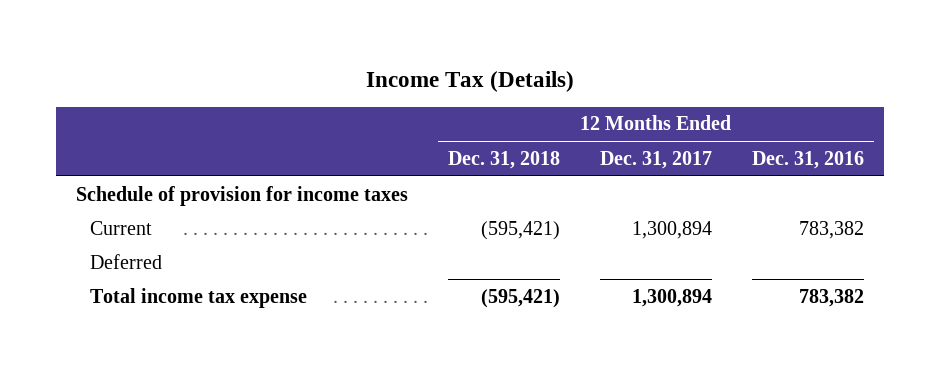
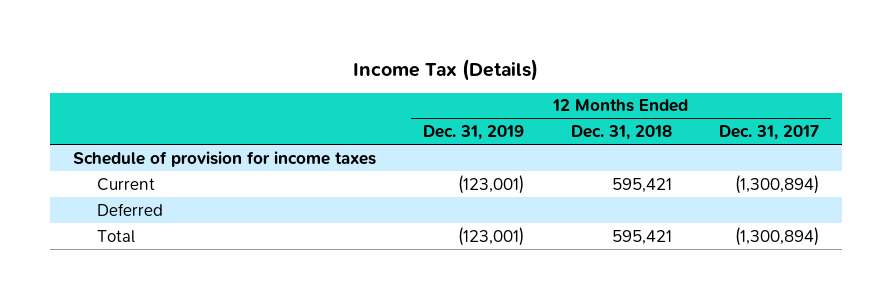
- | 12 Months Ended Dec. 31, 2018 | 12 Months Ended Dec. 31, 2017 | 12 Months Ended Dec. 31, 2016
+ | 12 Months Ended Dec. 31, 2019 | 12 Months Ended Dec. 31, 2018 | 12 Months Ended Dec. 31, 2017
- Current | (595,421) | 1,300,894 | 783,382
+ Current | (123,001) | 595,421 | (1,300,894)
- Total income tax expense | (595,421) | 1,300,894 | 783,382
+ Total | (123,001) | 595,421 | (1,300,894)

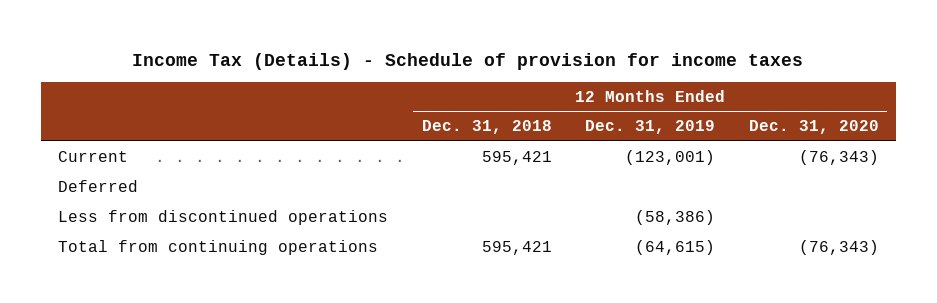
- Income Tax (Details)
+ Income Tax (Details) - Schedule of provision for income taxes
- | 12 Months Ended Dec. 31, 2019 | 12 Months Ended Dec. 31, 2018 | 12 Months Ended Dec. 31, 2017
+ | 12 Months Ended Dec. 31, 2018 | 12 Months Ended Dec. 31, 2019 | 12 Months Ended Dec. 31, 2020
- Schedule of provision for income taxes
- Total | (123,001) | 595,421 | (1,300,894)
+ Less from discontinued operations | | (58,386) |
+ Total from continuing operations | 595,421 | (64,615) | (76,343)

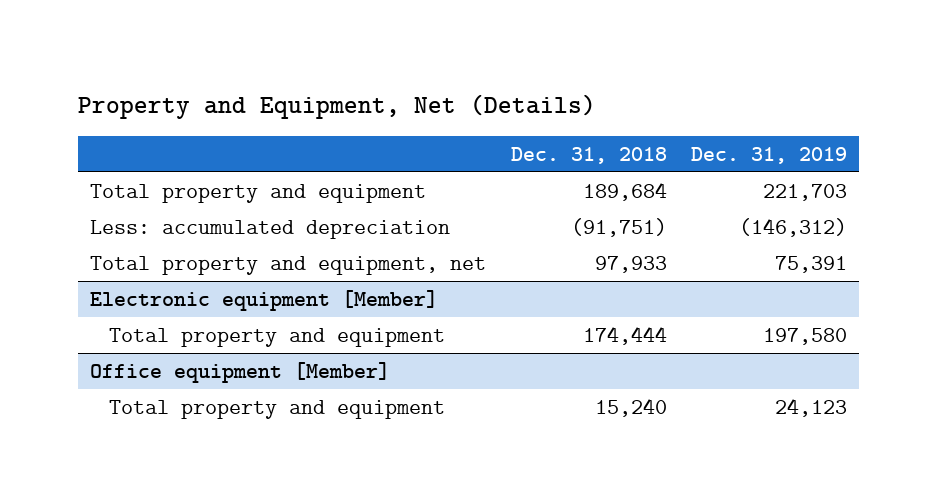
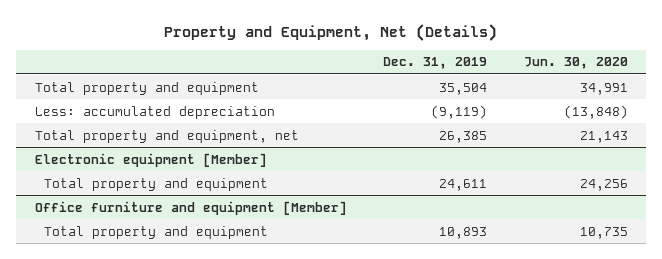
- | Dec. 31, 2018 | Dec. 31, 2019
+ | Dec. 31, 2019 | Jun. 30, 2020
- Total property and equipment | 189,684 | 221,703
- Less: accumulated depreciation | (91,751) | (146,312)
- Total property and equipment, net | 97,933 | 75,391
+ Total property and equipment | 35,504 | 34,991
+ Less: accumulated depreciation | (9,119) | (13,848)
+ Total property and equipment, net | 26,385 | 21,143
@ Electronic equipment [Member]
- Total property and equipment | 174,444 | 197,580
- Office equipment [Member]
- Total property and equipment | 15,240 | 24,123
@ Electronic equipment [Member]
+ Total property and equipment | 24,611 | 24,256
+ Office furniture and equipment [Member]
+ Total property and equipment | 10,893 | 10,735

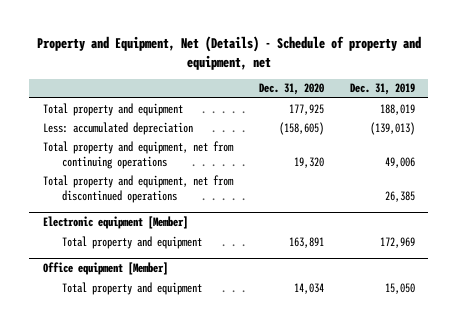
- Property and Equipment, Net (Details)
+ Property and Equipment, Net (Details) - Schedule of property and equipment, net
- | Dec. 31, 2019 | Jun. 30, 2020
+ | Dec. 31, 2020 | Dec. 31, 2019
- Total property and equipment | 35,504 | 34,991
- Less: accumulated depreciation | (9,119) | (13,848)
- Total property and equipment, net | 26,385 | 21,143
+ Total property and equipment | 177,925 | 188,019
+ Less: accumulated depreciation | (158,605) | (139,013)
+ Total property and equipment, net from continuing operations | 19,320 | 49,006
+ Total property and equipment, net from discontinued operations | | 26,385
@ Electronic equipment [Member]
- Total property and equipment | 24,611 | 24,256
- Office furniture and equipment [Member]
- Total property and equipment | 10,893 | 10,735
@ Electronic equipment [Member]
+ Total property and equipment | 163,891 | 172,969
+ Office equipment [Member]
+ Total property and equipment | 14,034 | 15,050

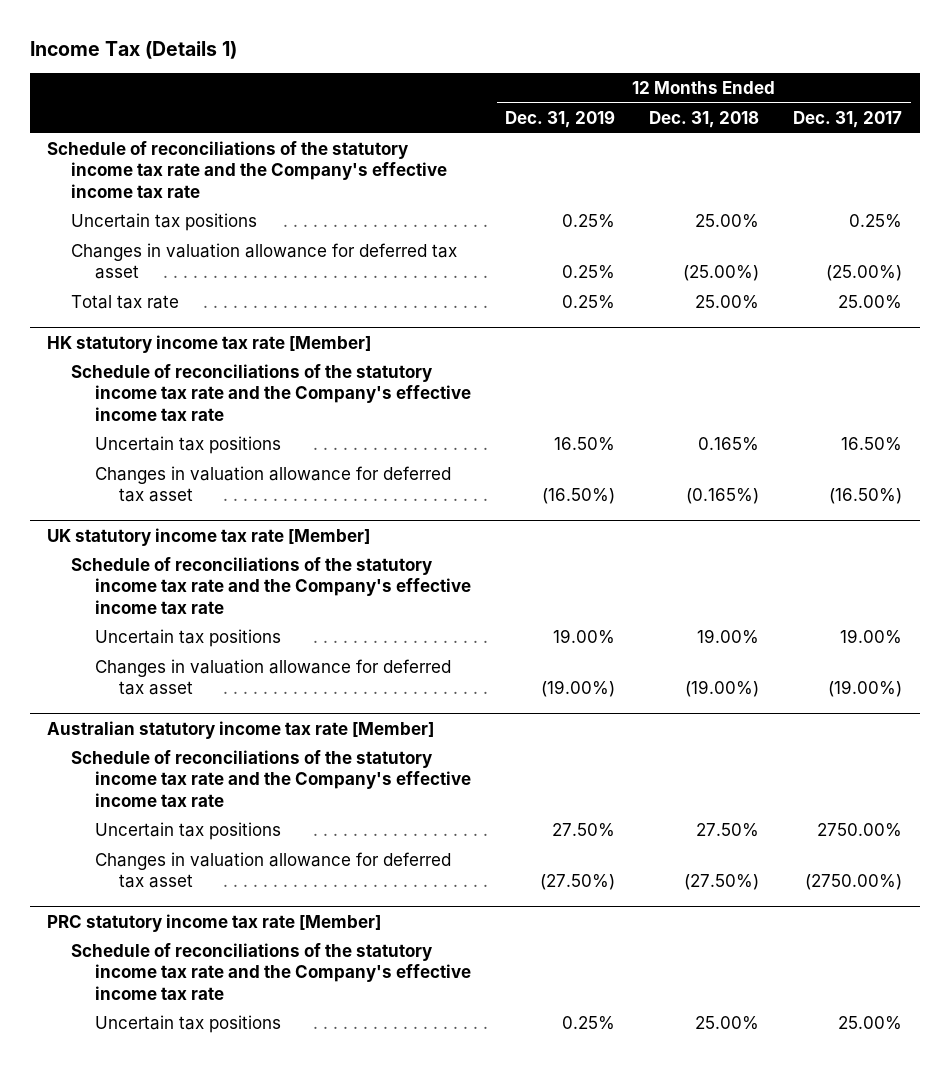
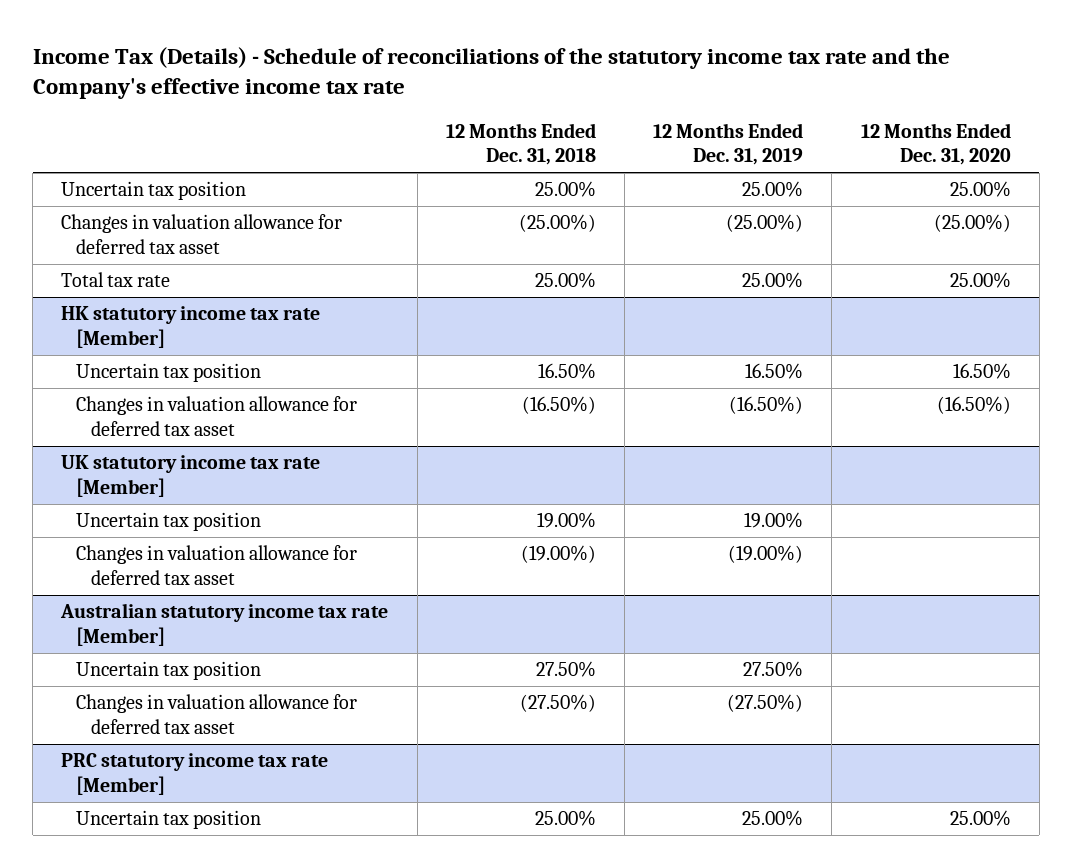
- Income Tax (Details 1)
+ Income Tax (Details) - Schedule of reconciliations of the statutory income tax rate and the Company's effective income tax rate
- | 12 Months Ended Dec. 31, 2019 | 12 Months Ended Dec. 31, 2018 | 12 Months Ended Dec. 31, 2017
+ | 12 Months Ended Dec. 31, 2018 | 12 Months Ended Dec. 31, 2019 | 12 Months Ended Dec. 31, 2020
- Schedule of reconciliations of the statutory income tax rate and the Company's effective income tax rate
- Uncertain tax positions | 0.25% | 25.00% | 0.25%
- Changes in valuation allowance for deferred tax asset | 0.25% | (25.00%) | (25.00%)
- Total tax rate | 0.25% | 25.00% | 25.00%
+ Uncertain tax position | 25.00% | 25.00% | 25.00%
+ Changes in valuation allowance for deferred tax asset | (25.00%) | (25.00%) | (25.00%)
+ Total tax rate | 25.00% | 25.00% | 25.00%
@ HK statutory income tax rate [Member]
- Schedule of reconciliations of the statutory income tax rate and the Company's effective income tax rate
- Uncertain tax positions | 16.50% | 0.165% | 16.50%
- Changes in valuation allowance for deferred tax asset | (16.50%) | (0.165%) | (16.50%)
+ Uncertain tax position | 16.50% | 16.50% | 16.50%
+ Changes in valuation allowance for deferred tax asset | (16.50%) | (16.50%) | (16.50%)
@ UK statutory income tax rate [Member]
- Schedule of reconciliations of the statutory income tax rate and the Company's effective income tax rate
- Uncertain tax positions | 19.00% | 19.00% | 19.00%
+ Uncertain tax position | 19.00% | 19.00% |
@ Australian statutory income tax rate [Member]
- Schedule of reconciliations of the statutory income tax rate and the Company's effective income tax rate
- Uncertain tax positions | 27.50% | 27.50% | 2750.00%
+ Uncertain tax position | 27.50% | 27.50% |
@ PRC statutory income tax rate [Member]
- Schedule of reconciliations of the statutory income tax rate and the Company's effective income tax rate
- Uncertain tax positions | 0.25% | 25.00% | 25.00%
+ Uncertain tax position | 25.00% | 25.00% | 25.00%

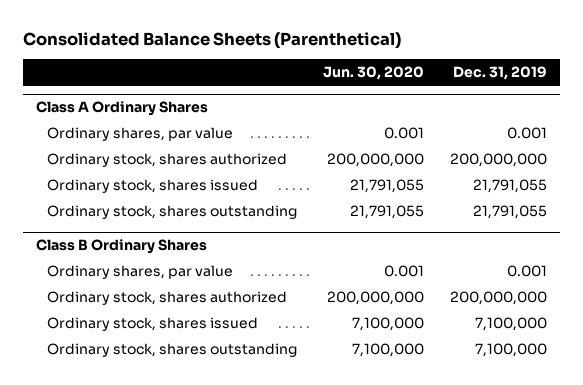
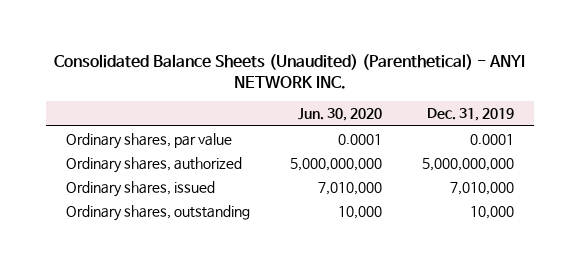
- Consolidated Balance Sheets (Parenthetical)
+ Consolidated Balance Sheets (Unaudited) (Parenthetical) - ANYI NETWORK INC.
- Class A Ordinary Shares
- Ordinary shares, par value | 0.001 | 0.001
- Ordinary stock, shares authorized | 200,000,000 | 200,000,000
- Ordinary stock, shares issued | 21,791,055 | 21,791,055
- Ordinary stock, shares outstanding | 21,791,055 | 21,791,055
- Class B Ordinary Shares
- Ordinary shares, par value | 0.001 | 0.001
- Ordinary stock, shares authorized | 200,000,000 | 200,000,000
- Ordinary stock, shares issued | 7,100,000 | 7,100,000
- Ordinary stock, shares outstanding | 7,100,000 | 7,100,000
+ Ordinary shares, par value | 0.0001 | 0.0001
+ Ordinary shares, authorized | 5,000,000,000 | 5,000,000,000
+ Ordinary shares, issued | 7,010,000 | 7,010,000
+ Ordinary shares, outstanding | 10,000 | 10,000

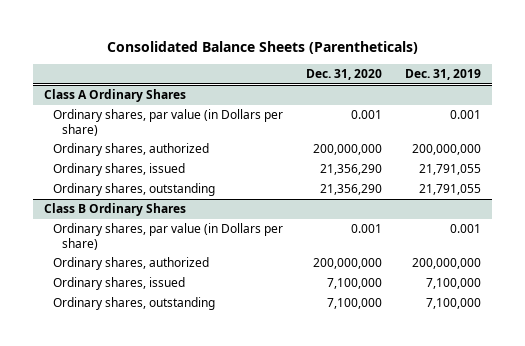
- Consolidated Balance Sheets (Unaudited) (Parenthetical) - ANYI NETWORK INC.
+ Consolidated Balance Sheets (Parentheticals)
- | Jun. 30, 2020 | Dec. 31, 2019
+ | Dec. 31, 2020 | Dec. 31, 2019
- Ordinary shares, par value | 0.0001 | 0.0001
- Ordinary shares, authorized | 5,000,000,000 | 5,000,000,000
- Ordinary shares, issued | 7,010,000 | 7,010,000
- Ordinary shares, outstanding | 10,000 | 10,000
+ Class A Ordinary Shares
+ Ordinary shares, par value (in Dollars per share) | 0.001 | 0.001
+ Ordinary shares, authorized | 200,000,000 | 200,000,000
+ Ordinary shares, issued | 21,356,290 | 21,791,055
+ Ordinary shares, outstanding | 21,356,290 | 21,791,055
+ Class B Ordinary Shares
+ Ordinary shares, par value (in Dollars per share) | 0.001 | 0.001
+ Ordinary shares, authorized | 200,000,000 | 200,000,000
+ Ordinary shares, issued | 7,100,000 | 7,100,000
+ Ordinary shares, outstanding | 7,100,000 | 7,100,000

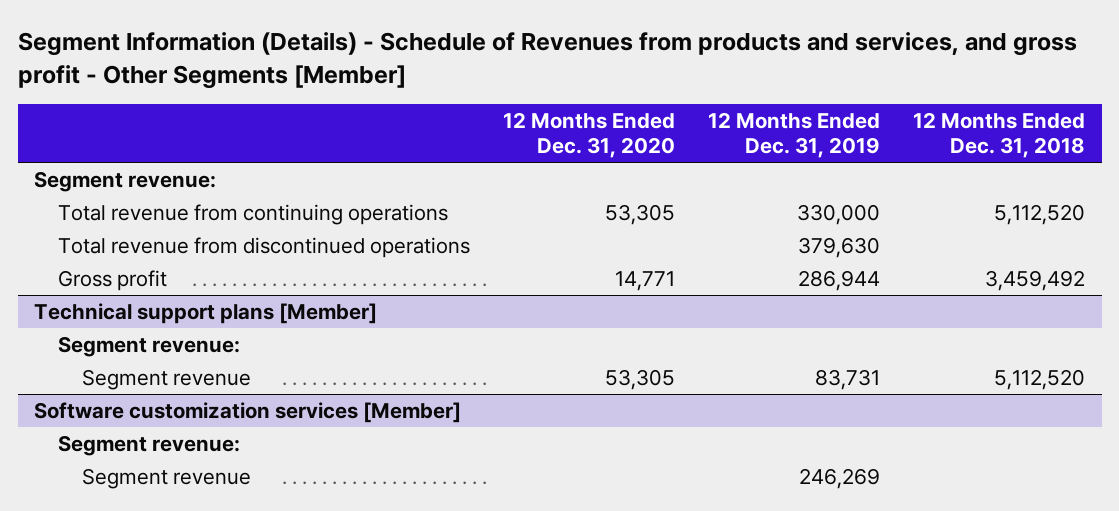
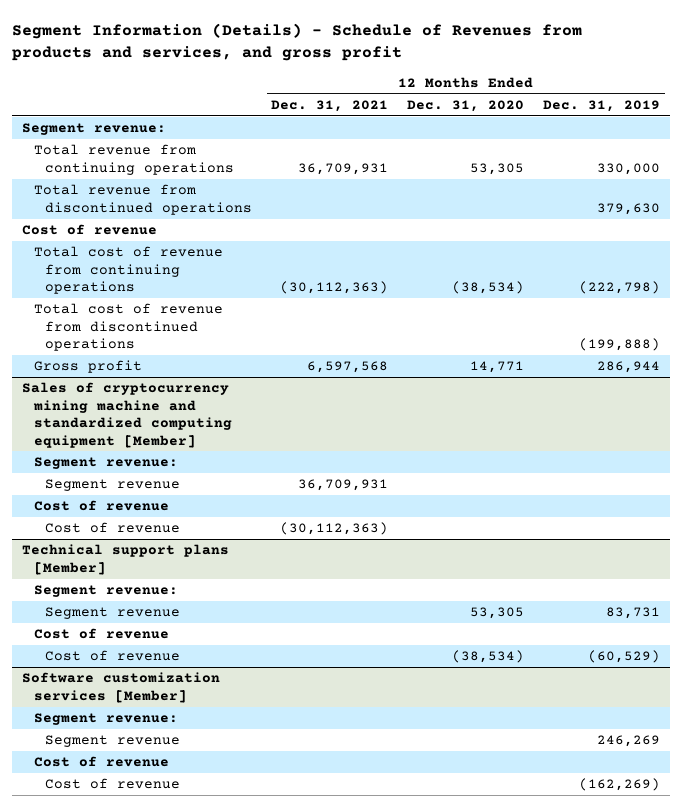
- Segment Information (Details) - Schedule of Revenues from products and services, and gross profit - Other Segments [Member]
+ Segment Information (Details) - Schedule of Revenues from products and services, and gross profit
- | 12 Months Ended Dec. 31, 2020 | 12 Months Ended Dec. 31, 2019 | 12 Months Ended Dec. 31, 2018
+ | 12 Months Ended Dec. 31, 2021 | 12 Months Ended Dec. 31, 2020 | 12 Months Ended Dec. 31, 2019
+ Cost of revenue
+ Total cost of revenue from continuing operations | (30,112,363) | (38,534) | (222,798)
+ Total cost of revenue from discontinued operations | | | (199,888)
+ Sales of cryptocurrency mining machine and standardized computing equipment [Member]
+ Segment revenue:
+ Segment revenue | 36,709,931 | |
+ Cost of revenue
+ Cost of revenue | (30,112,363) | |
@ Technical support plans [Member]
+ Cost of revenue
+ Cost of revenue | | (38,534) | (60,529)
@ Software customization services [Member]
+ Cost of revenue
+ Cost of revenue | | | (162,269)

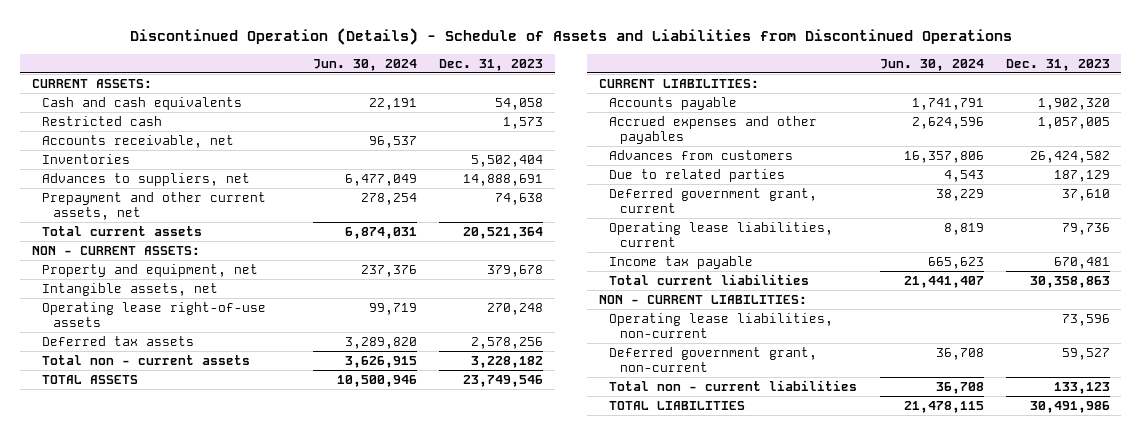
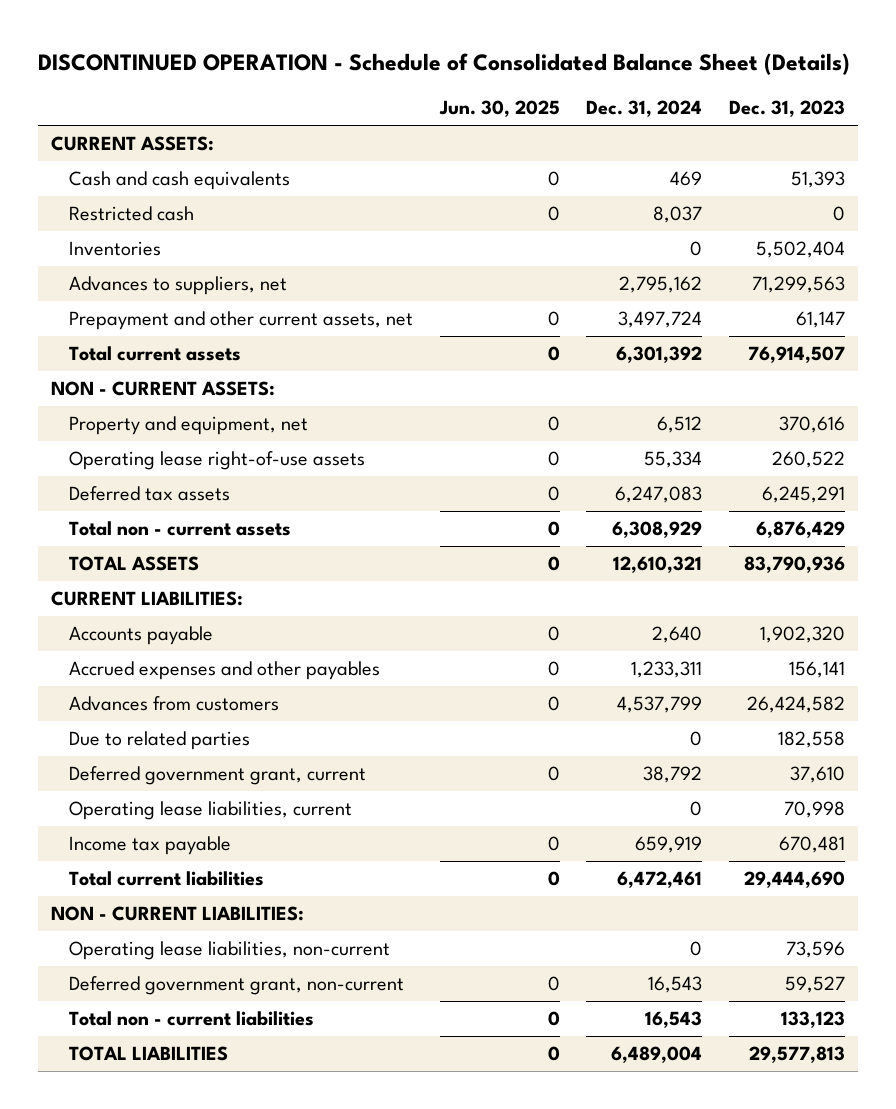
- Discontinued Operation (Details) - Schedule of Assets and Liabilities from Discontinued Operations
+ DISCONTINUED OPERATION - Schedule of Consolidated Balance Sheet (Details)
- | Jun. 30, 2024 | Dec. 31, 2023
+ | Jun. 30, 2025 | Dec. 31, 2024 | Dec. 31, 2023
- Cash and cash equivalents | 22,191 | 54,058
- Restricted cash | | 1,573
- Accounts receivable, net | 96,537 |
+ Cash and cash equivalents | 0 | 469 | 51,393
+ Restricted cash | 0 | 8,037 | 0
- Advances to suppliers, net | 6,477,049 | 14,888,691
- Prepayment and other current assets, net | 278,254 | 74,638
- Total current assets | 6,874,031 | 20,521,364
+ Advances to suppliers, net | | 2,795,162 | 71,299,563
+ Prepayment and other current assets, net | 0 | 3,497,724 | 61,147
+ Total current assets | 0 | 6,301,392 | 76,914,507
- Property and equipment, net | 237,376 | 379,678
- Intangible assets, net
- Operating lease right-of-use assets | 99,719 | 270,248
- Deferred tax assets | 3,289,820 | 2,578,256
- Total non - current assets | 3,626,915 | 3,228,182
- TOTAL ASSETS | 10,500,946 | 23,749,546
+ Property and equipment, net | 0 | 6,512 | 370,616
+ Operating lease right-of-use assets | 0 | 55,334 | 260,522
+ Deferred tax assets | 0 | 6,247,083 | 6,245,291
+ Total non - current assets | 0 | 6,308,929 | 6,876,429
+ TOTAL ASSETS | 0 | 12,610,321 | 83,790,936
- Accrued expenses and other payables | 2,624,596 | 1,057,005
+ Accrued expenses and other payables | 0 | 1,233,311 | 156,141
- Due to related parties | 4,543 | 187,129
+ Due to related parties | | 0 | 182,558
- Operating lease liabilities, current | 8,819 | 79,736
+ Operating lease liabilities, current | | 0 | 70,998
- Total current liabilities | 21,441,407 | 30,358,863
+ Total current liabilities | 0 | 6,472,461 | 29,444,690
- TOTAL LIABILITIES | 21,478,115 | 30,491,986
+ TOTAL LIABILITIES | 0 | 6,489,004 | 29,577,813

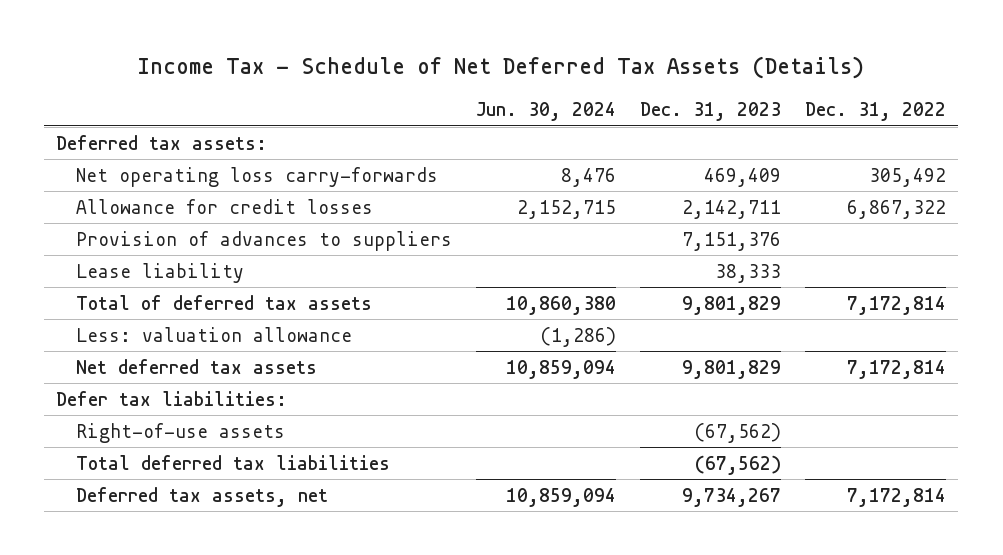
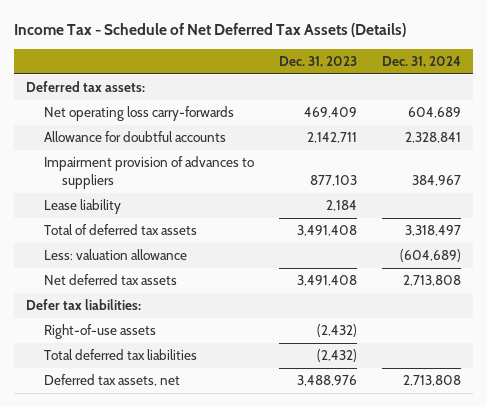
- | Jun. 30, 2024 | Dec. 31, 2023 | Dec. 31, 2022
+ | Dec. 31, 2023 | Dec. 31, 2024
- Allowance for credit losses | 2,152,715 | 2,142,711 | 6,867,322
- Provision of advances to suppliers | | 7,151,376 |
- Lease liability | | 38,333 |
- Total of deferred tax assets | 10,860,380 | 9,801,829 | 7,172,814
+ Allowance for doubtful accounts | 2,142,711 | 2,328,841
+ Impairment provision of advances to suppliers | 877,103 | 384,967
+ Lease liability | 2,184 |
+ Total of deferred tax assets | 3,491,408 | 3,318,497
- Net deferred tax assets | 10,859,094 | 9,801,829 | 7,172,814
+ Net deferred tax assets | 3,491,408 | 2,713,808
- Right-of-use assets | | (67,562) |
- Total deferred tax liabilities | | (67,562) |
- Deferred tax assets, net | 10,859,094 | 9,734,267 | 7,172,814
+ Right-of-use assets | (2,432) |
+ Total deferred tax liabilities | (2,432) |
+ Deferred tax assets, net | 3,488,976 | 2,713,808

